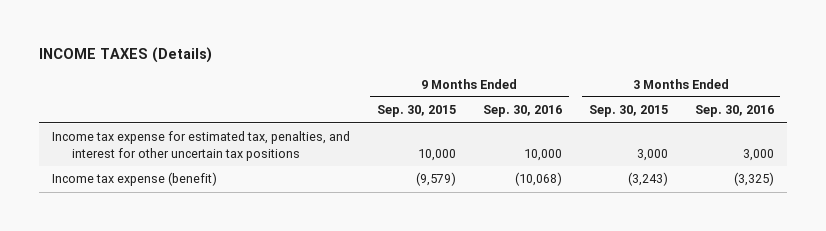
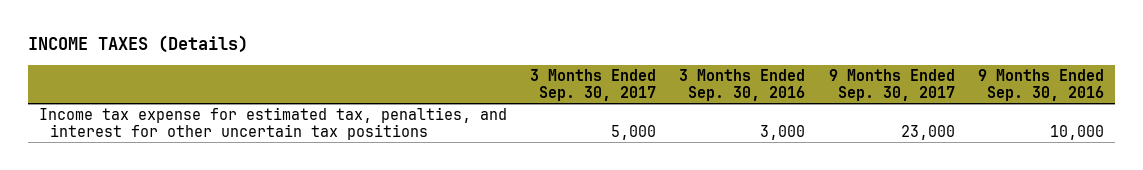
- | 9 Months Ended Sep. 30, 2015 | 9 Months Ended Sep. 30, 2016 | 3 Months Ended Sep. 30, 2015 | 3 Months Ended Sep. 30, 2016
+ | 3 Months Ended Sep. 30, 2017 | 3 Months Ended Sep. 30, 2016 | 9 Months Ended Sep. 30, 2017 | 9 Months Ended Sep. 30, 2016
- Income tax expense (benefit) | (9,579) | (10,068) | (3,243) | (3,325)

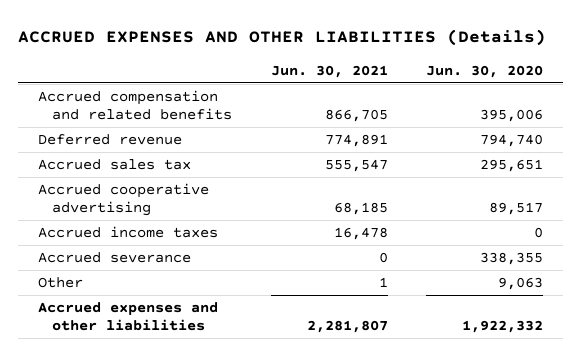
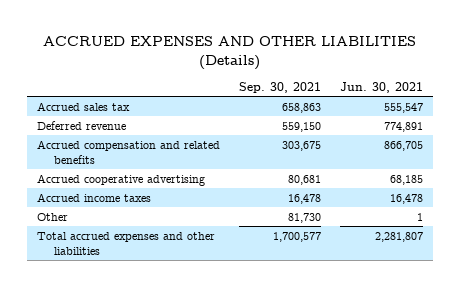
- | Jun. 30, 2021 | Jun. 30, 2020
+ | Sep. 30, 2021 | Jun. 30, 2021
moved down: Deferred revenue | 559,150 | 774,891
moved down: Accrued compensation and related benefits | 303,675 | 866,705
- Accrued severance | 0 | 338,355
- Accrued expenses and other liabilities | 2,281,807 | 1,922,332
+ Total accrued expenses and other liabilities | 1,700,577 | 2,281,807

